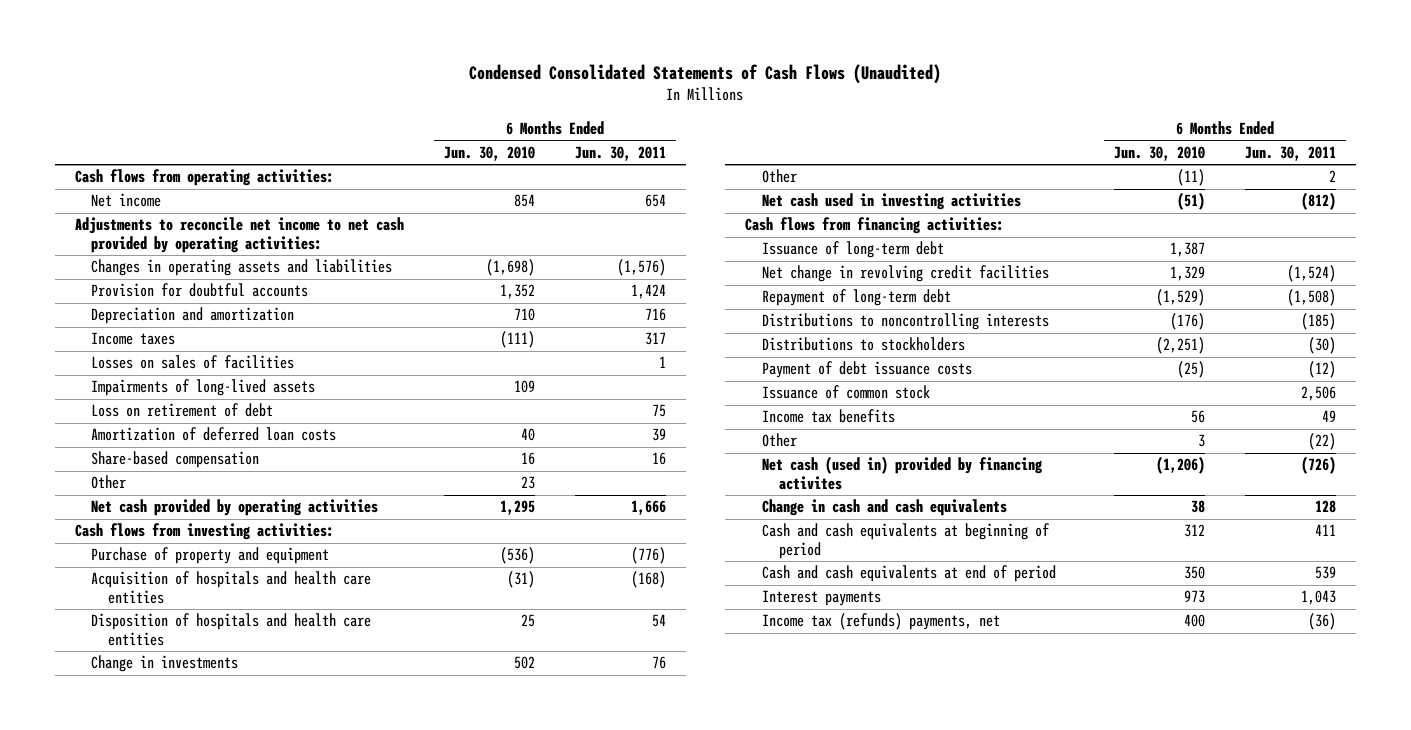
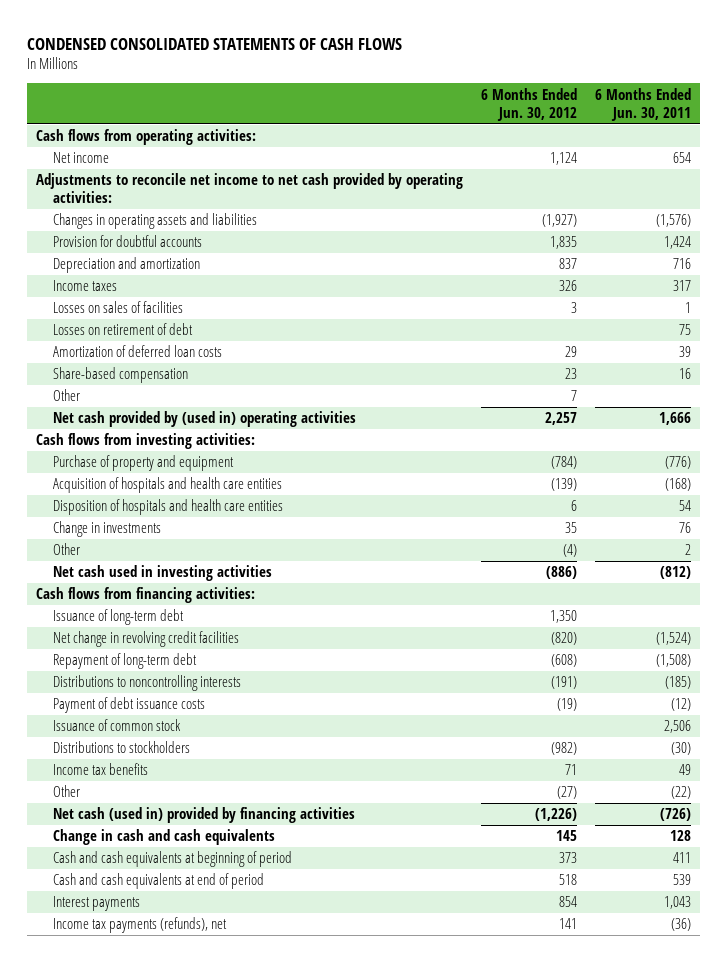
- Condensed Consolidated Statements of Cash Flows (Unaudited)
+ CONDENSED CONSOLIDATED STATEMENTS OF CASH FLOWS
- | 6 Months Ended Jun. 30, 2010 | 6 Months Ended Jun. 30, 2011
+ | 6 Months Ended Jun. 30, 2012 | 6 Months Ended Jun. 30, 2011
- Impairments of long-lived assets | 109 |
- Loss on retirement of debt | | 75
+ Losses on retirement of debt | | 75
- Net cash provided by operating activities | 1,295 | 1,666
+ Net cash provided by (used in) operating activities | 2,257 | 1,666
moved down: Distributions to stockholders | (982) | (30)
- Net cash (used in) provided by financing activites | (1,206) | (726)
+ Net cash (used in) provided by financing activities | (1,226) | (726)
- Income tax (refunds) payments, net | 400 | (36)
+ Income tax payments (refunds), net | 141 | (36)

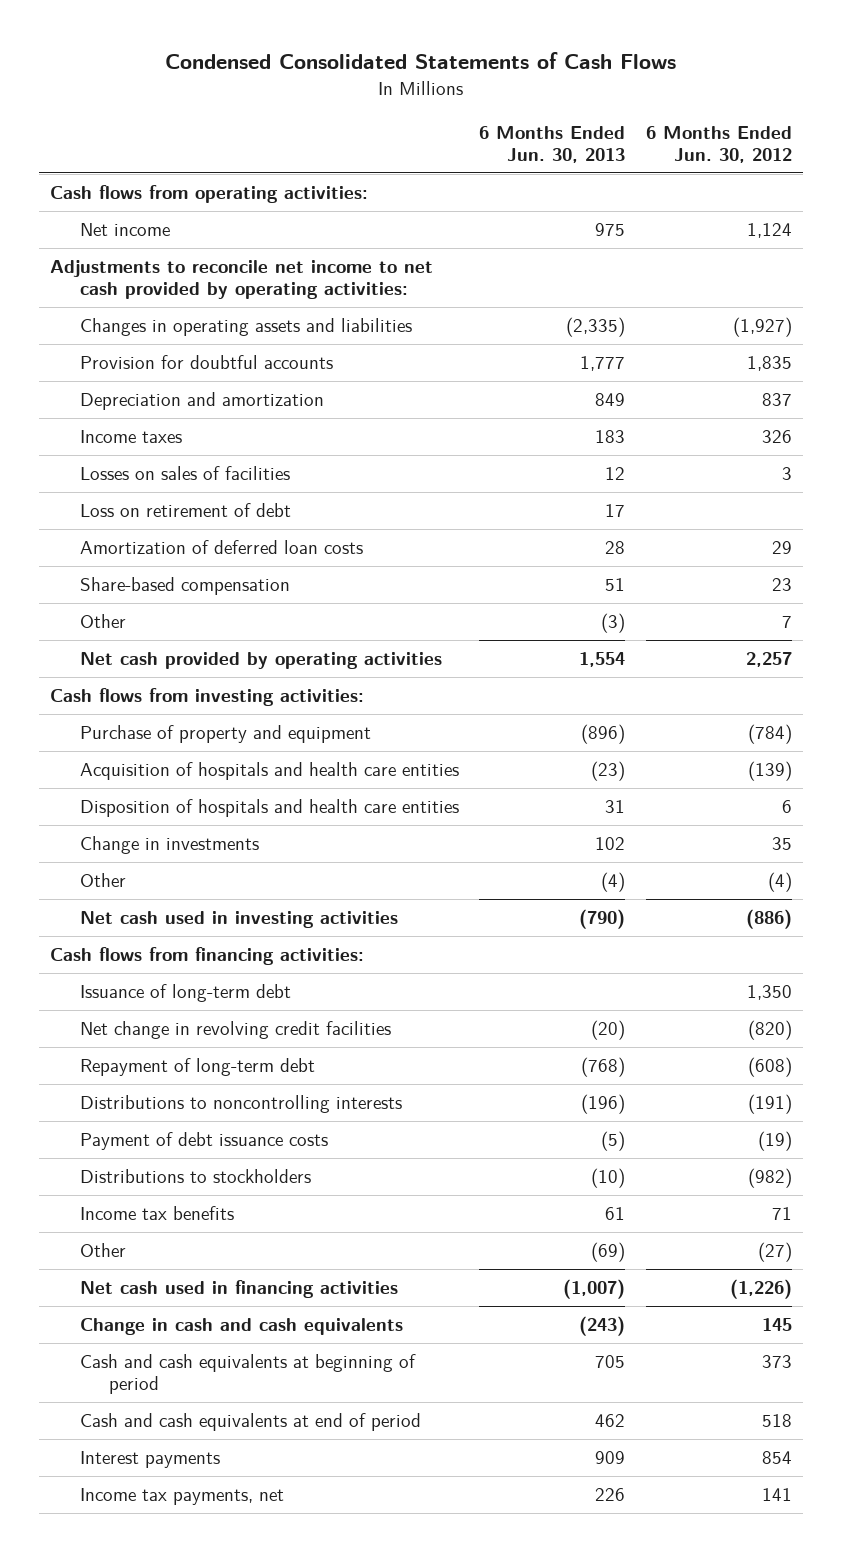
- CONDENSED CONSOLIDATED STATEMENTS OF CASH FLOWS
+ Condensed Consolidated Statements of Cash Flows
- | 6 Months Ended Jun. 30, 2012 | 6 Months Ended Jun. 30, 2011
+ | 6 Months Ended Jun. 30, 2013 | 6 Months Ended Jun. 30, 2012
- Losses on retirement of debt | | 75
+ Loss on retirement of debt | 17 |
- Net cash provided by (used in) operating activities | 2,257 | 1,666
+ Net cash provided by operating activities | 1,554 | 2,257
- Issuance of common stock | | 2,506
- Net cash (used in) provided by financing activities | (1,226) | (726)
+ Net cash used in financing activities | (1,007) | (1,226)
- Income tax payments (refunds), net | 141 | (36)
+ Income tax payments, net | 226 | 141

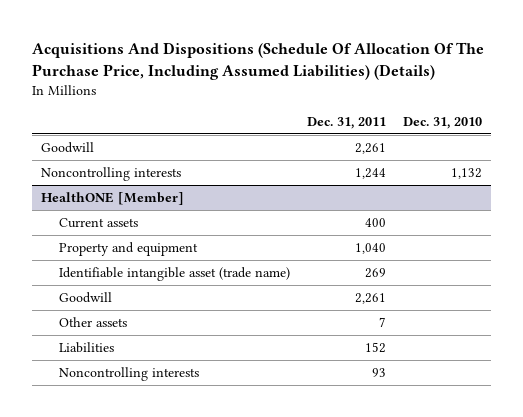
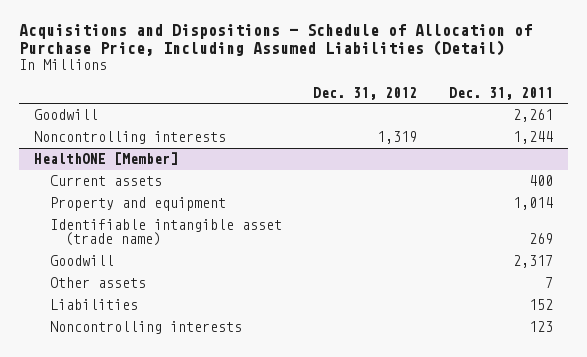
- Acquisitions And Dispositions (Schedule Of Allocation Of The Purchase Price, Including Assumed Liabilities) (Details)
+ Acquisitions and Dispositions - Schedule of Allocation of Purchase Price, Including Assumed Liabilities (Detail)
- | Dec. 31, 2011 | Dec. 31, 2010
+ | Dec. 31, 2012 | Dec. 31, 2011
@ HealthONE [Member]
- Property and equipment | 1,040 |
+ Property and equipment | | 1,014
- Goodwill | 2,261 |
+ Goodwill | | 2,317
- Noncontrolling interests | 93 |
+ Noncontrolling interests | | 123

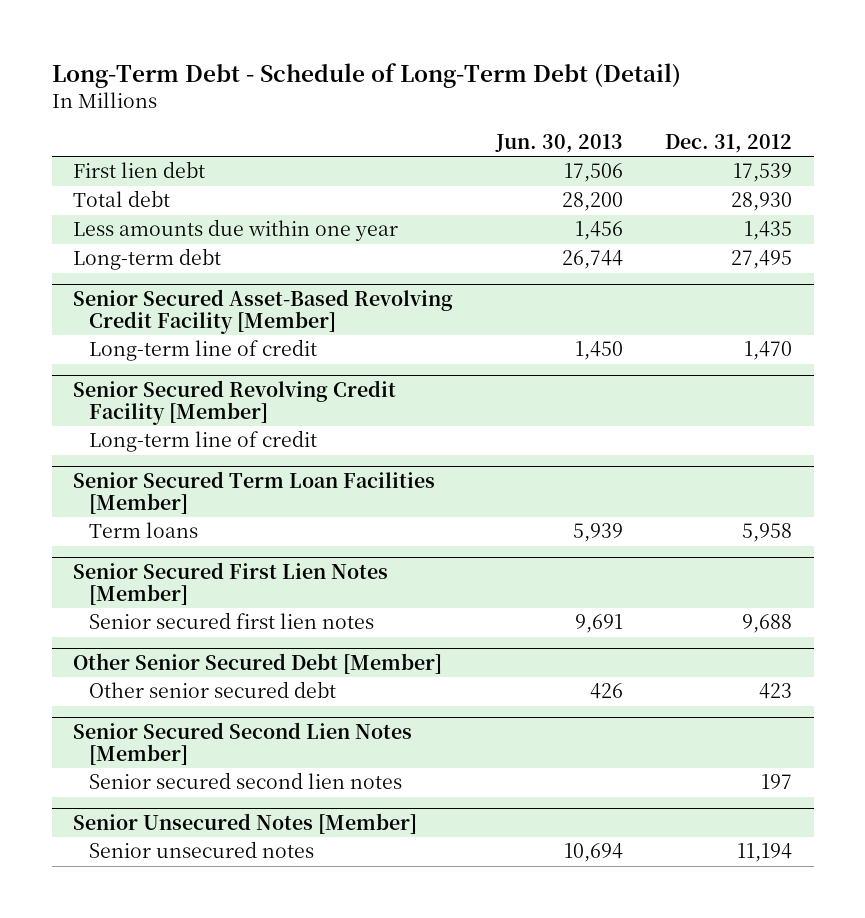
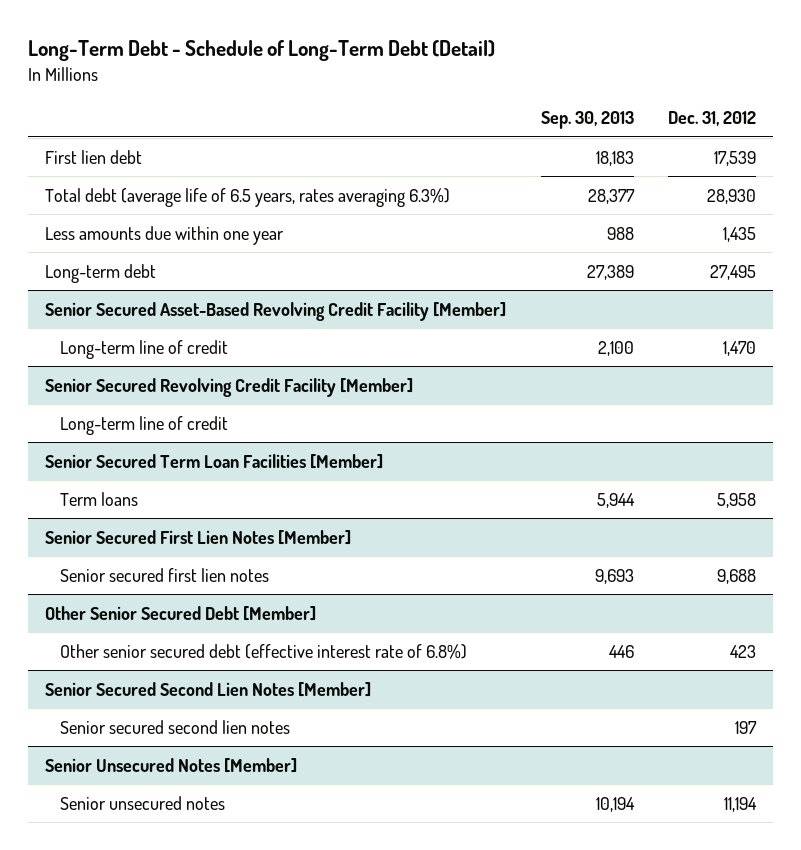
- | Jun. 30, 2013 | Dec. 31, 2012
+ | Sep. 30, 2013 | Dec. 31, 2012
- Total debt | 28,200 | 28,930
+ Total debt (average life of 6.5 years, rates averaging 6.3%) | 28,377 | 28,930
@ Other Senior Secured Debt [Member]
- Other senior secured debt | 426 | 423
+ Other senior secured debt (effective interest rate of 6.8%) | 446 | 423

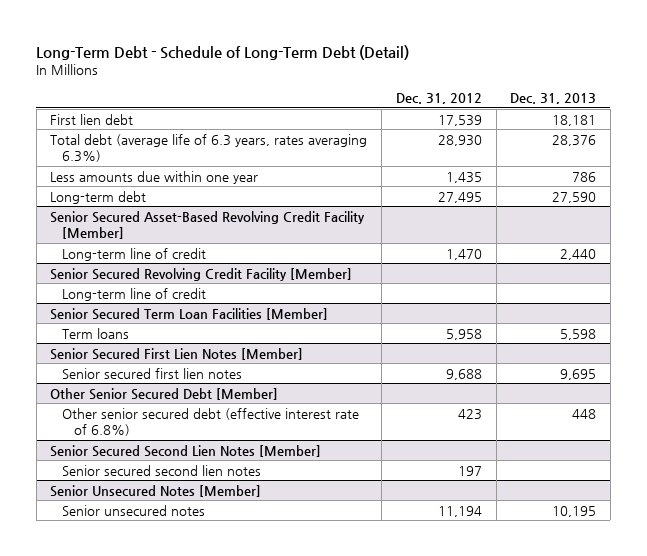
- | Sep. 30, 2013 | Dec. 31, 2012
+ | Dec. 31, 2012 | Dec. 31, 2013
- Total debt (average life of 6.5 years, rates averaging 6.3%) | 28,377 | 28,930
+ Total debt (average life of 6.3 years, rates averaging 6.3%) | 28,930 | 28,376

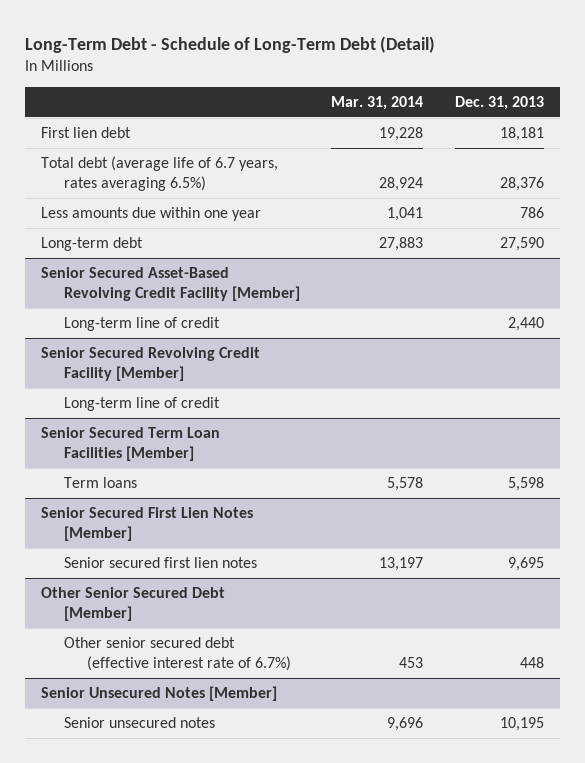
- | Dec. 31, 2012 | Dec. 31, 2013
+ | Mar. 31, 2014 | Dec. 31, 2013
- Total debt (average life of 6.3 years, rates averaging 6.3%) | 28,930 | 28,376
+ Total debt (average life of 6.7 years, rates averaging 6.5%) | 28,924 | 28,376
@ Other Senior Secured Debt [Member]
- Other senior secured debt (effective interest rate of 6.8%) | 423 | 448
- Senior Secured Second Lien Notes [Member]
- Senior secured second lien notes | 197 |
@ Other Senior Secured Debt [Member]
+ Other senior secured debt (effective interest rate of 6.7%) | 453 | 448

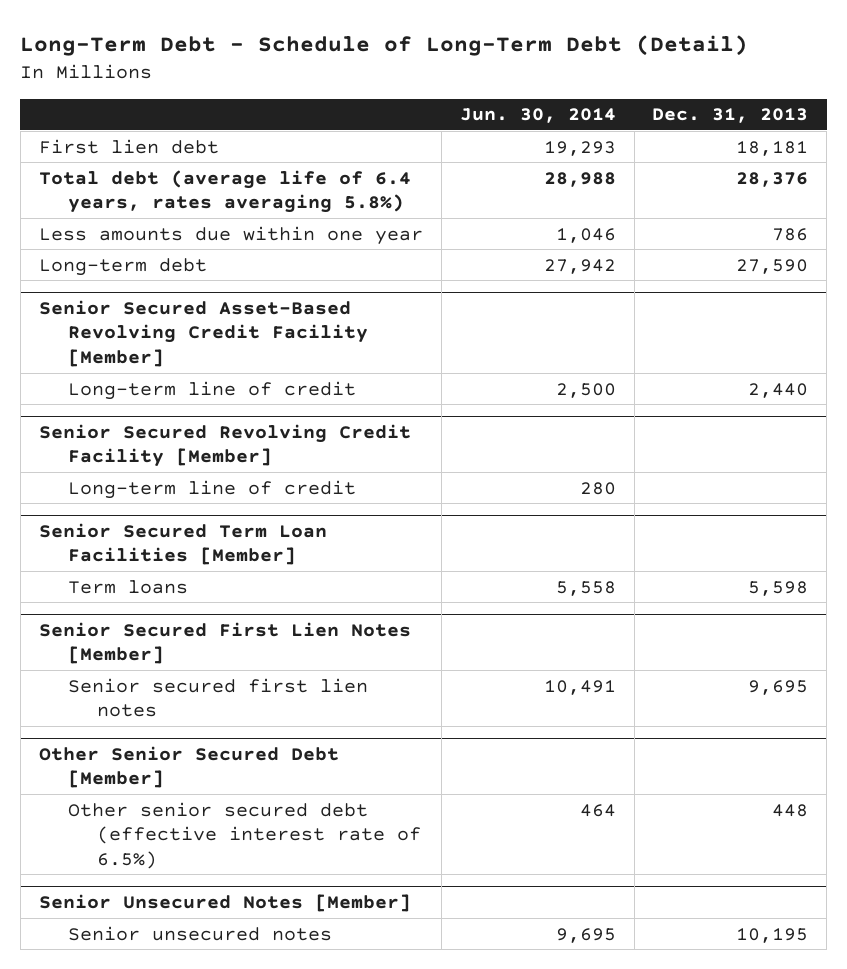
- | Mar. 31, 2014 | Dec. 31, 2013
+ | Jun. 30, 2014 | Dec. 31, 2013
- Total debt (average life of 6.7 years, rates averaging 6.5%) | 28,924 | 28,376
+ Total debt (average life of 6.4 years, rates averaging 5.8%) | 28,988 | 28,376
@ Other Senior Secured Debt [Member]
- Other senior secured debt (effective interest rate of 6.7%) | 453 | 448
+ Other senior secured debt (effective interest rate of 6.5%) | 464 | 448

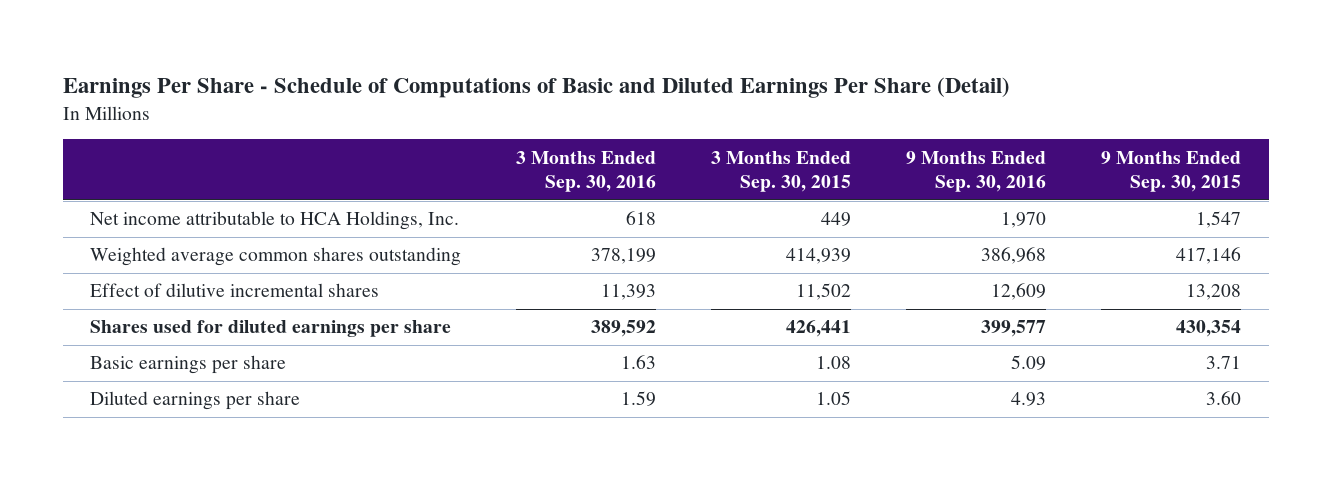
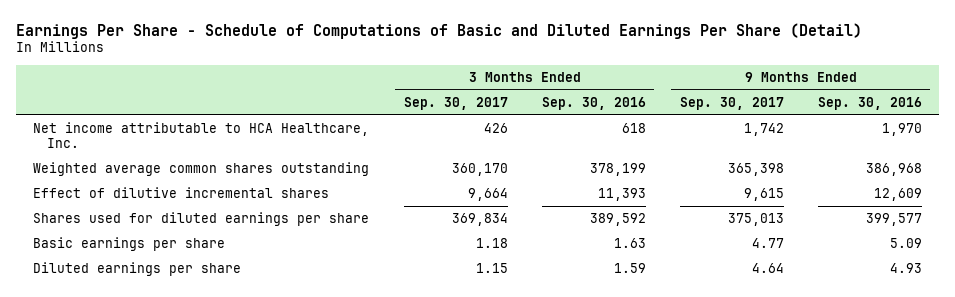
- | 3 Months Ended Sep. 30, 2016 | 3 Months Ended Sep. 30, 2015 | 9 Months Ended Sep. 30, 2016 | 9 Months Ended Sep. 30, 2015
+ | 3 Months Ended Sep. 30, 2017 | 3 Months Ended Sep. 30, 2016 | 9 Months Ended Sep. 30, 2017 | 9 Months Ended Sep. 30, 2016
- Net income attributable to HCA Holdings, Inc. | 618 | 449 | 1,970 | 1,547
+ Net income attributable to HCA Healthcare, Inc. | 426 | 618 | 1,742 | 1,970

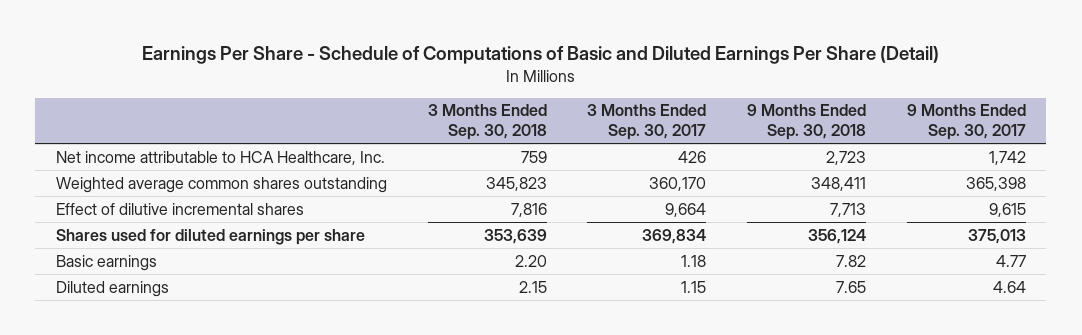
- | 3 Months Ended Sep. 30, 2017 | 3 Months Ended Sep. 30, 2016 | 9 Months Ended Sep. 30, 2017 | 9 Months Ended Sep. 30, 2016
+ | 3 Months Ended Sep. 30, 2018 | 3 Months Ended Sep. 30, 2017 | 9 Months Ended Sep. 30, 2018 | 9 Months Ended Sep. 30, 2017
- Basic earnings per share | 1.18 | 1.63 | 4.77 | 5.09
- Diluted earnings per share | 1.15 | 1.59 | 4.64 | 4.93
+ Basic earnings | 2.20 | 1.18 | 7.82 | 4.77
+ Diluted earnings | 2.15 | 1.15 | 7.65 | 4.64

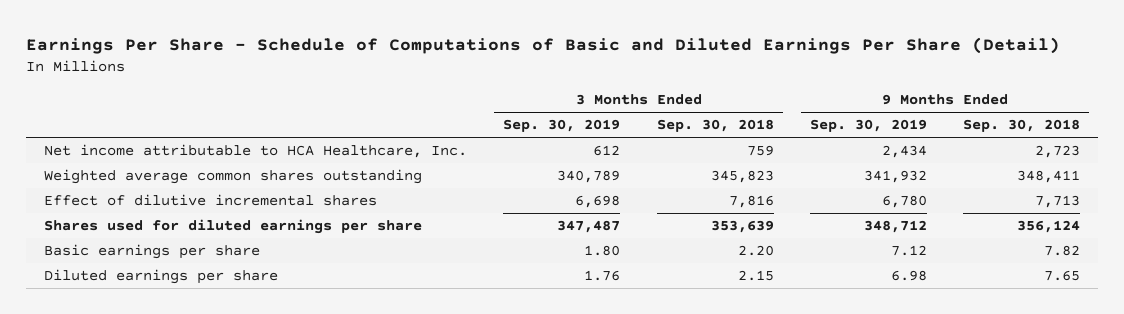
- | 3 Months Ended Sep. 30, 2018 | 3 Months Ended Sep. 30, 2017 | 9 Months Ended Sep. 30, 2018 | 9 Months Ended Sep. 30, 2017
+ | 3 Months Ended Sep. 30, 2019 | 3 Months Ended Sep. 30, 2018 | 9 Months Ended Sep. 30, 2019 | 9 Months Ended Sep. 30, 2018
- Basic earnings | 2.20 | 1.18 | 7.82 | 4.77
- Diluted earnings | 2.15 | 1.15 | 7.65 | 4.64
+ Basic earnings per share | 1.80 | 2.20 | 7.12 | 7.82
+ Diluted earnings per share | 1.76 | 2.15 | 6.98 | 7.65

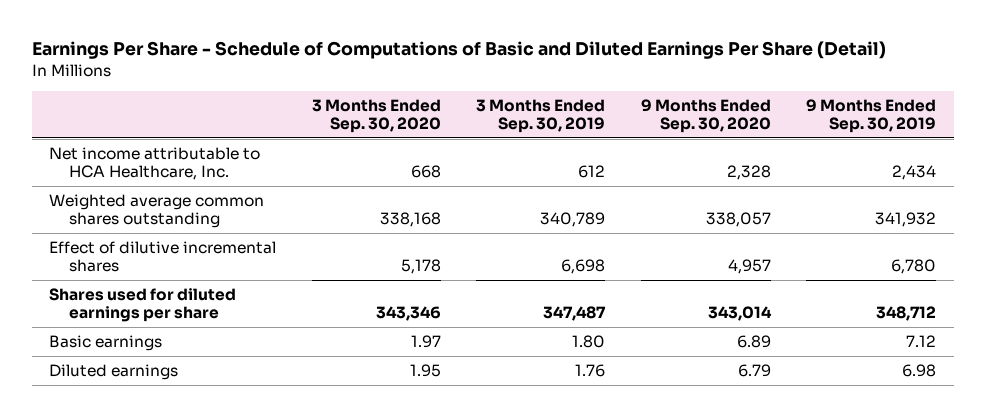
- | 3 Months Ended Sep. 30, 2019 | 3 Months Ended Sep. 30, 2018 | 9 Months Ended Sep. 30, 2019 | 9 Months Ended Sep. 30, 2018
+ | 3 Months Ended Sep. 30, 2020 | 3 Months Ended Sep. 30, 2019 | 9 Months Ended Sep. 30, 2020 | 9 Months Ended Sep. 30, 2019
- Basic earnings per share | 1.80 | 2.20 | 7.12 | 7.82
- Diluted earnings per share | 1.76 | 2.15 | 6.98 | 7.65
+ Basic earnings | 1.97 | 1.80 | 6.89 | 7.12
+ Diluted earnings | 1.95 | 1.76 | 6.79 | 6.98

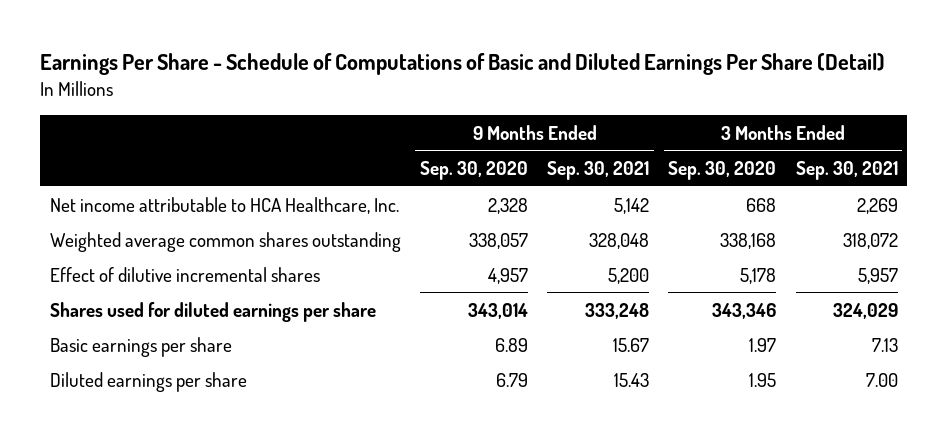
- | 3 Months Ended Sep. 30, 2020 | 3 Months Ended Sep. 30, 2019 | 9 Months Ended Sep. 30, 2020 | 9 Months Ended Sep. 30, 2019
+ | 9 Months Ended Sep. 30, 2020 | 9 Months Ended Sep. 30, 2021 | 3 Months Ended Sep. 30, 2020 | 3 Months Ended Sep. 30, 2021
- Basic earnings | 1.97 | 1.80 | 6.89 | 7.12
- Diluted earnings | 1.95 | 1.76 | 6.79 | 6.98
+ Basic earnings per share | 6.89 | 15.67 | 1.97 | 7.13
+ Diluted earnings per share | 6.79 | 15.43 | 1.95 | 7.00

